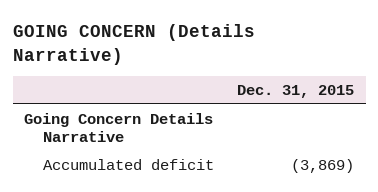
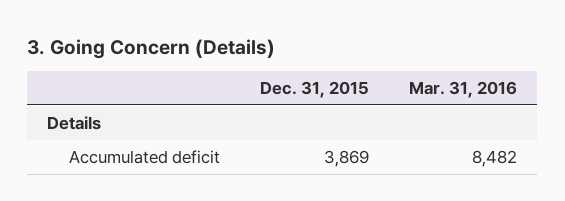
- GOING CONCERN (Details Narrative)
+ 3. Going Concern (Details)
- | Dec. 31, 2015
+ | Dec. 31, 2015 | Mar. 31, 2016
- Going Concern Details Narrative
- Accumulated deficit | (3,869)
+ Details
+ Accumulated deficit | 3,869 | 8,482

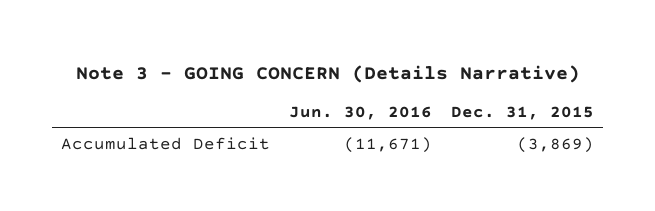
- 3. Going Concern (Details)
+ Note 3 - GOING CONCERN (Details Narrative)
- | Dec. 31, 2015 | Mar. 31, 2016
+ | Jun. 30, 2016 | Dec. 31, 2015
- Details
- Accumulated deficit | 3,869 | 8,482
+ Accumulated Deficit | (11,671) | (3,869)

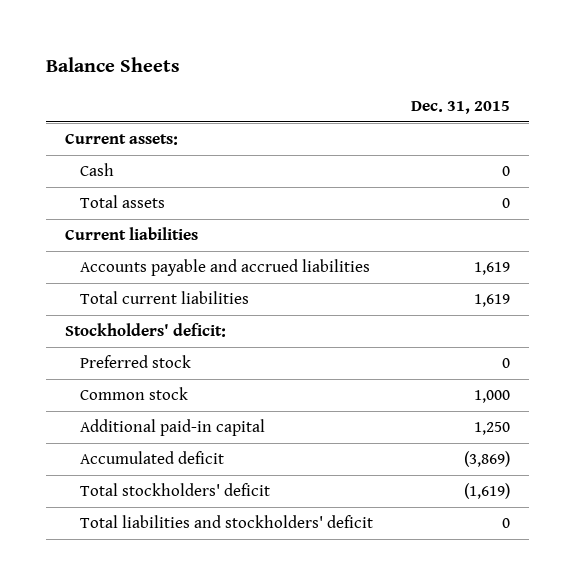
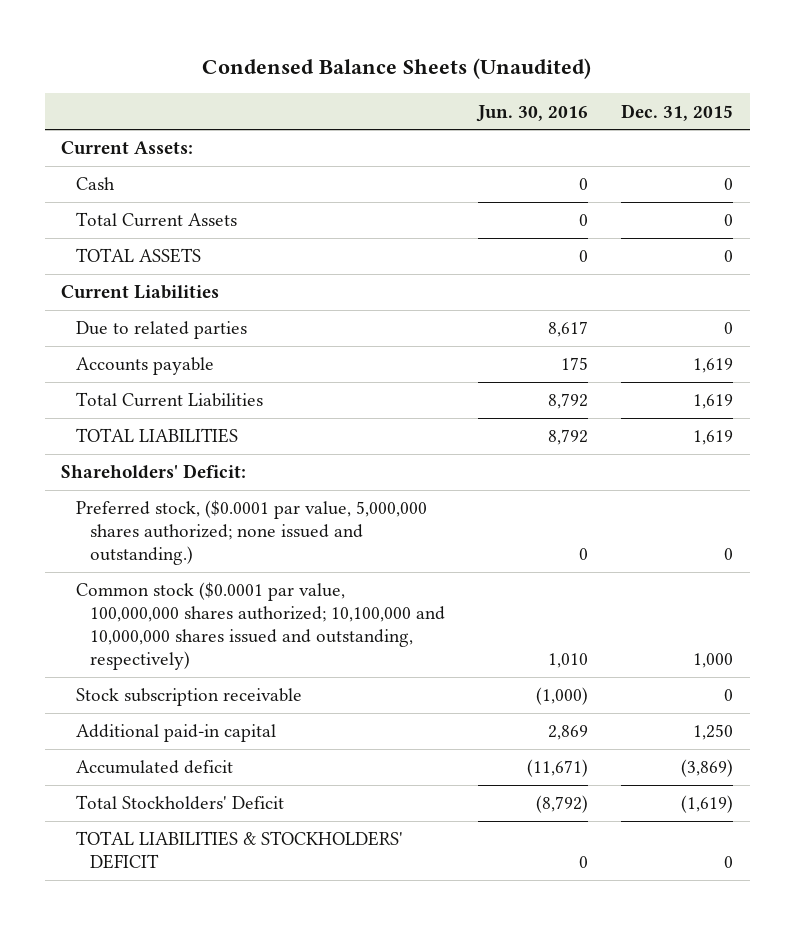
- Balance Sheets
+ Condensed Balance Sheets (Unaudited)
- | Dec. 31, 2015
+ | Jun. 30, 2016 | Dec. 31, 2015
- Current assets:
+ Current Assets:
- Total assets | 0
- Current liabilities
- Accounts payable and accrued liabilities | 1,619
- Total current liabilities | 1,619
- Stockholders' deficit:
- Preferred stock | 0
- Common stock | 1,000
+ Total Current Assets | 0 | 0
+ TOTAL ASSETS | 0 | 0
+ Current Liabilities
+ Due to related parties | 8,617 | 0
+ Accounts payable | 175 | 1,619
+ Total Current Liabilities | 8,792 | 1,619
+ TOTAL LIABILITIES | 8,792 | 1,619
+ Shareholders' Deficit:
+ Preferred stock, ($0.0001 par value, 5,000,000 shares authorized; none issued and outstanding.) | 0 | 0
+ Common stock ($0.0001 par value, 100,000,000 shares authorized; 10,100,000 and 10,000,000 shares issued and outstanding, respectively) | 1,010 | 1,000
+ Stock subscription receivable | (1,000) | 0
- Total stockholders' deficit | (1,619)
- Total liabilities and stockholders' deficit | 0
+ Total Stockholders' Deficit | (8,792) | (1,619)
+ TOTAL LIABILITIES & STOCKHOLDERS' DEFICIT | 0 | 0

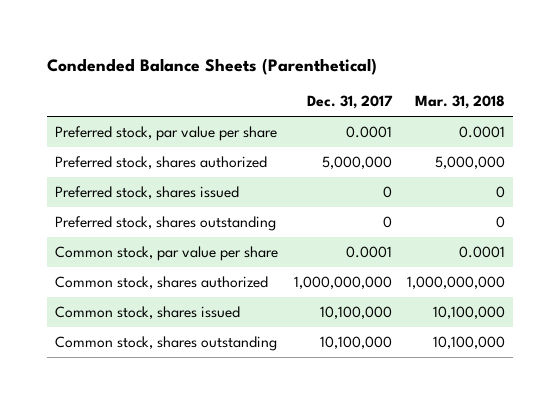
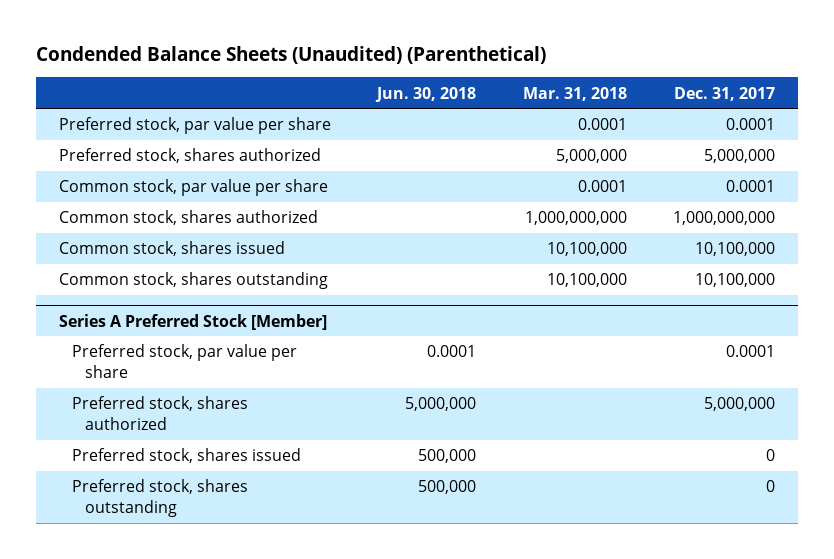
- Condended Balance Sheets (Parenthetical)
+ Condended Balance Sheets (Unaudited) (Parenthetical)
- | Dec. 31, 2017 | Mar. 31, 2018
+ | Jun. 30, 2018 | Mar. 31, 2018 | Dec. 31, 2017
- Preferred stock, shares issued | 0 | 0
- Preferred stock, shares outstanding | 0 | 0
+ Series A Preferred Stock [Member]
+ Preferred stock, par value per share | 0.0001 | | 0.0001
+ Preferred stock, shares authorized | 5,000,000 | | 5,000,000
+ Preferred stock, shares issued | 500,000 | | 0
+ Preferred stock, shares outstanding | 500,000 | | 0

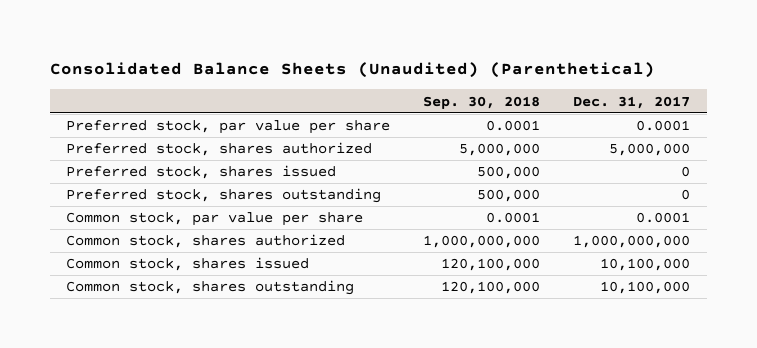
- Condended Balance Sheets (Unaudited) (Parenthetical)
+ Consolidated Balance Sheets (Unaudited) (Parenthetical)
- | Jun. 30, 2018 | Mar. 31, 2018 | Dec. 31, 2017
+ | Sep. 30, 2018 | Dec. 31, 2017
+ Preferred stock, shares issued | 500,000 | 0
+ Preferred stock, shares outstanding | 500,000 | 0
- Series A Preferred Stock [Member]
- Preferred stock, par value per share | 0.0001 | | 0.0001
- Preferred stock, shares authorized | 5,000,000 | | 5,000,000
- Preferred stock, shares issued | 500,000 | | 0
- Preferred stock, shares outstanding | 500,000 | | 0

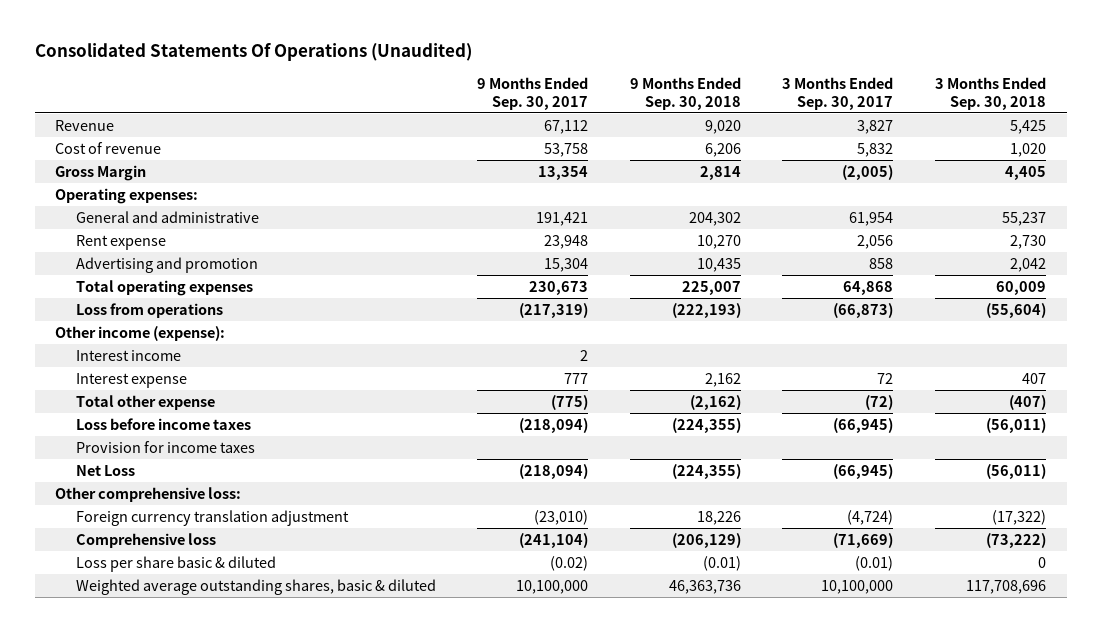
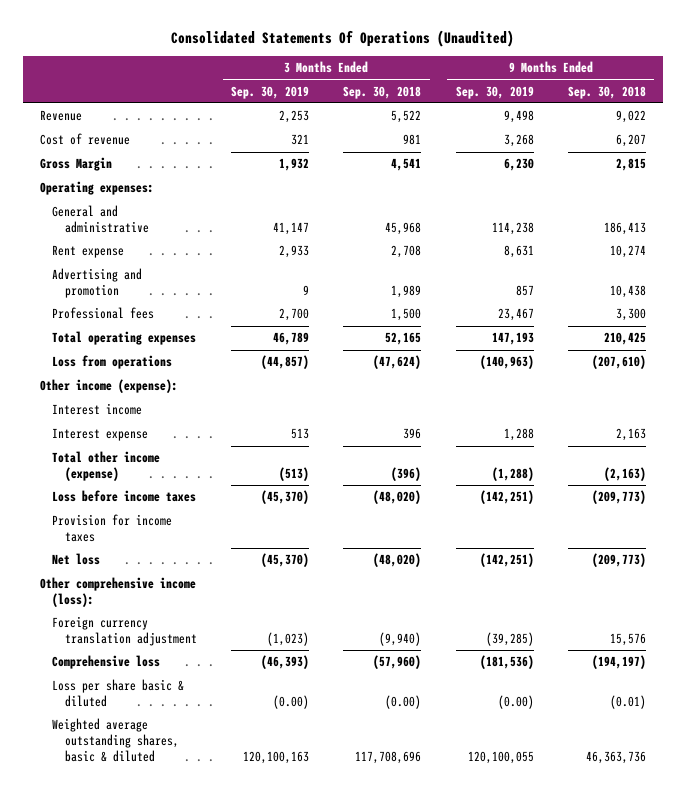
- | 9 Months Ended Sep. 30, 2017 | 9 Months Ended Sep. 30, 2018 | 3 Months Ended Sep. 30, 2017 | 3 Months Ended Sep. 30, 2018
+ | 3 Months Ended Sep. 30, 2019 | 3 Months Ended Sep. 30, 2018 | 9 Months Ended Sep. 30, 2019 | 9 Months Ended Sep. 30, 2018
- Revenue | 67,112 | 9,020 | 3,827 | 5,425
- Cost of revenue | 53,758 | 6,206 | 5,832 | 1,020
- Gross Margin | 13,354 | 2,814 | (2,005) | 4,405
+ Revenue | 2,253 | 5,522 | 9,498 | 9,022
+ Cost of revenue | 321 | 981 | 3,268 | 6,207
+ Gross Margin | 1,932 | 4,541 | 6,230 | 2,815
- General and administrative | 191,421 | 204,302 | 61,954 | 55,237
- Rent expense | 23,948 | 10,270 | 2,056 | 2,730
- Advertising and promotion | 15,304 | 10,435 | 858 | 2,042
- Total operating expenses | 230,673 | 225,007 | 64,868 | 60,009
- Loss from operations | (217,319) | (222,193) | (66,873) | (55,604)
+ General and administrative | 41,147 | 45,968 | 114,238 | 186,413
+ Rent expense | 2,933 | 2,708 | 8,631 | 10,274
+ Advertising and promotion | 9 | 1,989 | 857 | 10,438
+ Professional fees | 2,700 | 1,500 | 23,467 | 3,300
+ Total operating expenses | 46,789 | 52,165 | 147,193 | 210,425
+ Loss from operations | (44,857) | (47,624) | (140,963) | (207,610)
- Interest expense | 777 | 2,162 | 72 | 407
- Total other expense | (775) | (2,162) | (72) | (407)
- Loss before income taxes | (218,094) | (224,355) | (66,945) | (56,011)
+ Interest expense | 513 | 396 | 1,288 | 2,163
+ Total other income (expense) | (513) | (396) | (1,288) | (2,163)
+ Loss before income taxes | (45,370) | (48,020) | (142,251) | (209,773)
- Net Loss | (218,094) | (224,355) | (66,945) | (56,011)
- Other comprehensive loss:
- Foreign currency translation adjustment | (23,010) | 18,226 | (4,724) | (17,322)
- Comprehensive loss | (241,104) | (206,129) | (71,669) | (73,222)
- Loss per share basic & diluted | (0.02) | (0.01) | (0.01) | 0
+ Net loss | (45,370) | (48,020) | (142,251) | (209,773)
+ Other comprehensive income (loss):
+ Foreign currency translation adjustment | (1,023) | (9,940) | (39,285) | 15,576
+ Comprehensive loss | (46,393) | (57,960) | (181,536) | (194,197)
+ Loss per share basic & diluted | (0.00) | (0.00) | (0.00) | (0.01)

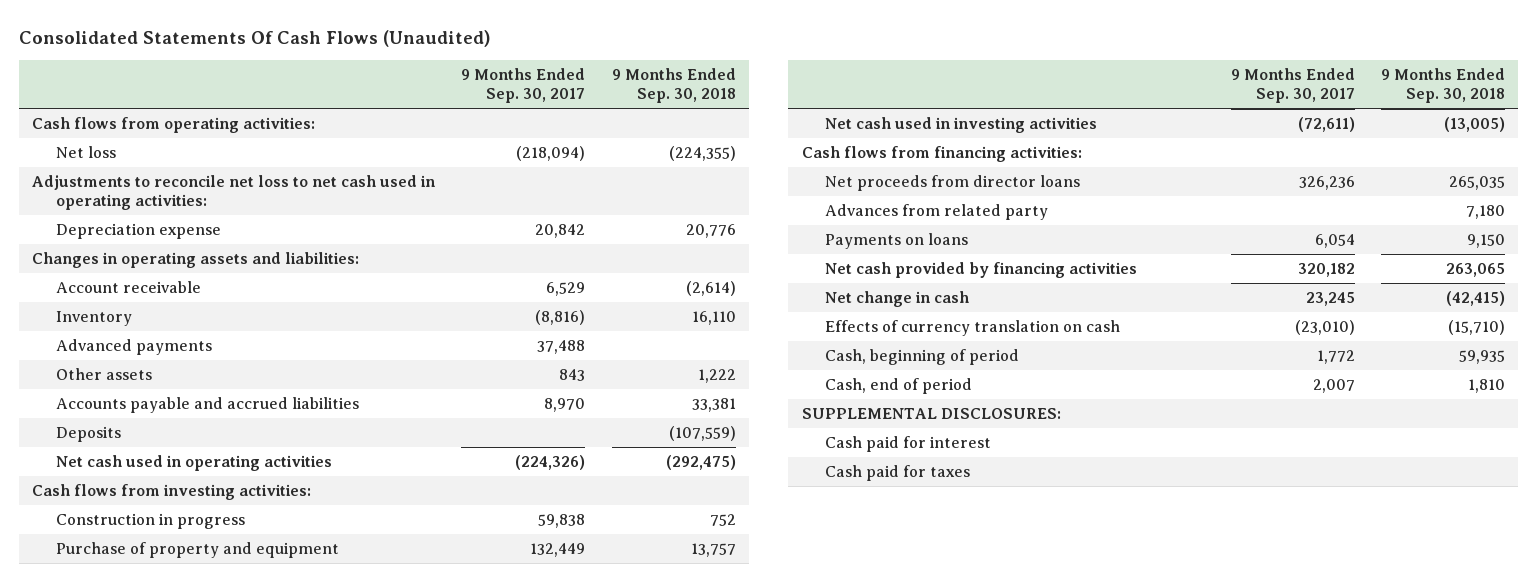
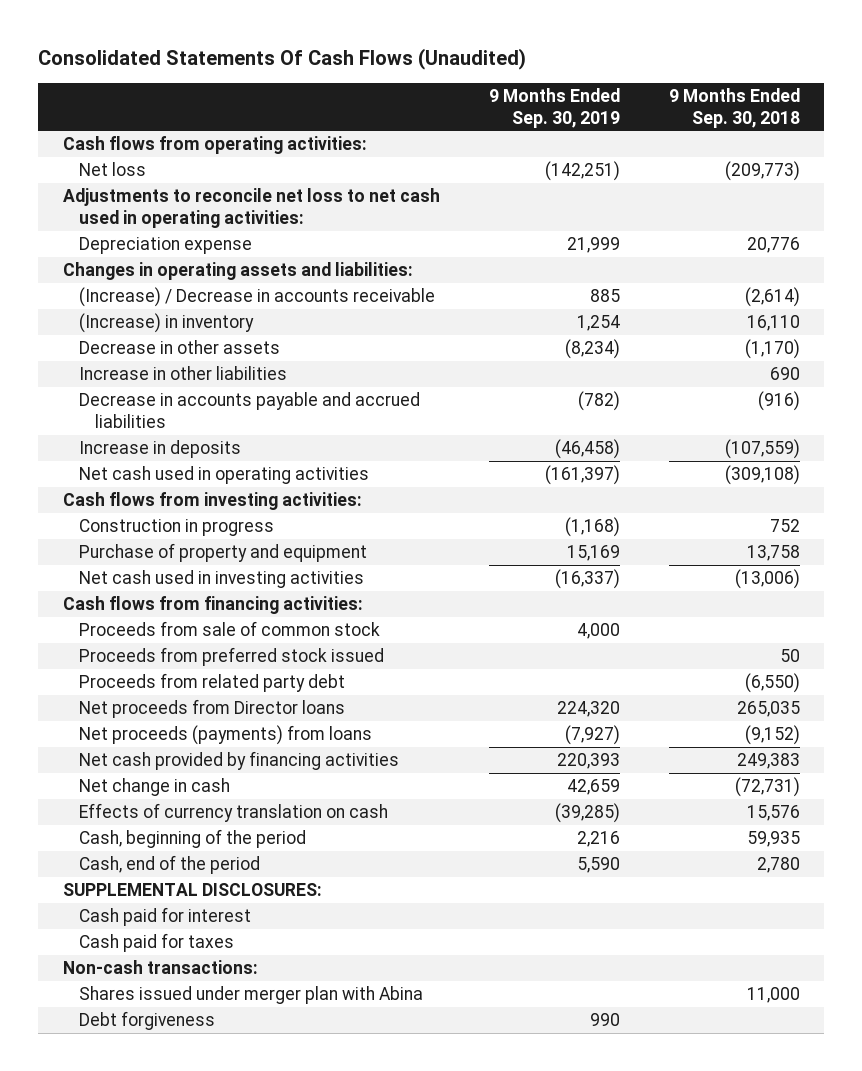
- | 9 Months Ended Sep. 30, 2017 | 9 Months Ended Sep. 30, 2018
+ | 9 Months Ended Sep. 30, 2019 | 9 Months Ended Sep. 30, 2018
- Net loss | (218,094) | (224,355)
+ Net loss | (142,251) | (209,773)
- Account receivable | 6,529 | (2,614)
- Inventory | (8,816) | 16,110
- Advanced payments | 37,488 |
- Other assets | 843 | 1,222
- Accounts payable and accrued liabilities | 8,970 | 33,381
- Deposits | | (107,559)
- Net cash used in operating activities | (224,326) | (292,475)
+ (Increase) / Decrease in accounts receivable | 885 | (2,614)
+ (Increase) in inventory | 1,254 | 16,110
+ Decrease in other assets | (8,234) | (1,170)
+ Increase in other liabilities | | 690
+ Decrease in accounts payable and accrued liabilities | (782) | (916)
+ Increase in deposits | (46,458) | (107,559)
+ Net cash used in operating activities | (161,397) | (309,108)
- Purchase of property and equipment | 132,449 | 13,757
- Net cash used in investing activities | (72,611) | (13,005)
+ Purchase of property and equipment | 15,169 | 13,758
+ Net cash used in investing activities | (16,337) | (13,006)
- Net proceeds from director loans | 326,236 | 265,035
- Advances from related party | | 7,180
- Payments on loans | 6,054 | 9,150
- Net cash provided by financing activities | 320,182 | 263,065
- Net change in cash | 23,245 | (42,415)
- Effects of currency translation on cash | (23,010) | (15,710)
- Cash, beginning of period | 1,772 | 59,935
- Cash, end of period | 2,007 | 1,810
+ Proceeds from sale of common stock | 4,000 |
+ Proceeds from preferred stock issued | | 50
+ Proceeds from related party debt | | (6,550)
+ Net proceeds from Director loans | 224,320 | 265,035
+ Net proceeds (payments) from loans | (7,927) | (9,152)
+ Net cash provided by financing activities | 220,393 | 249,383
+ Net change in cash | 42,659 | (72,731)
+ Effects of currency translation on cash | (39,285) | 15,576
+ Cash, beginning of the period | 2,216 | 59,935
+ Cash, end of the period | 5,590 | 2,780
+ Non-cash transactions:
+ Shares issued under merger plan with Abina | | 11,000
+ Debt forgiveness | 990 |

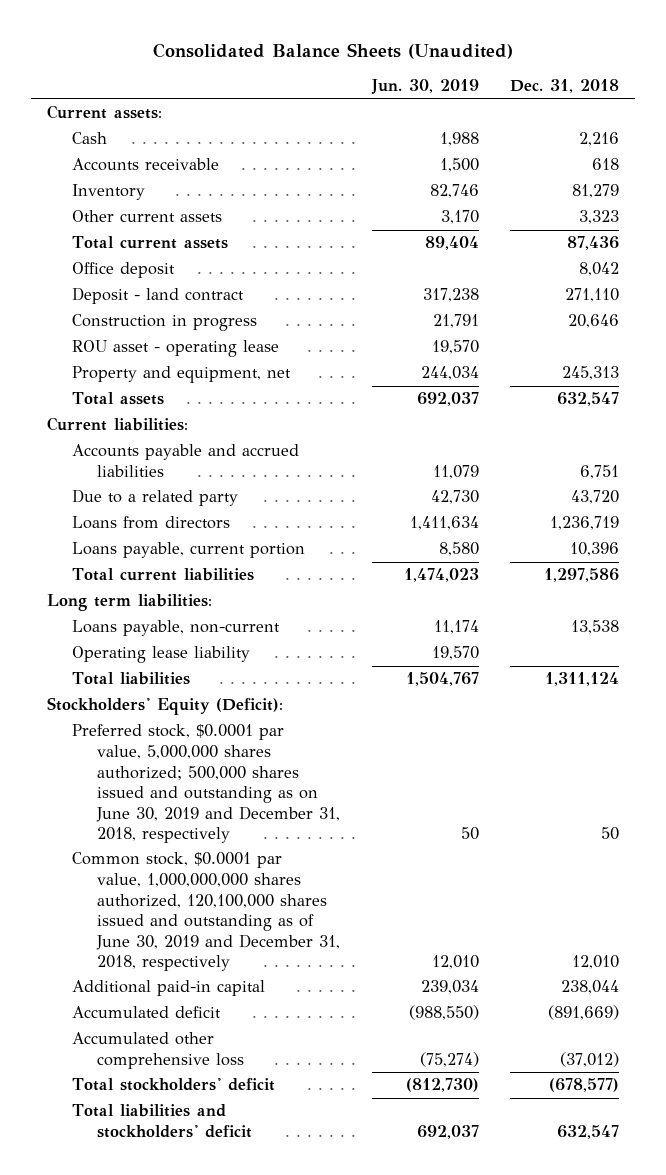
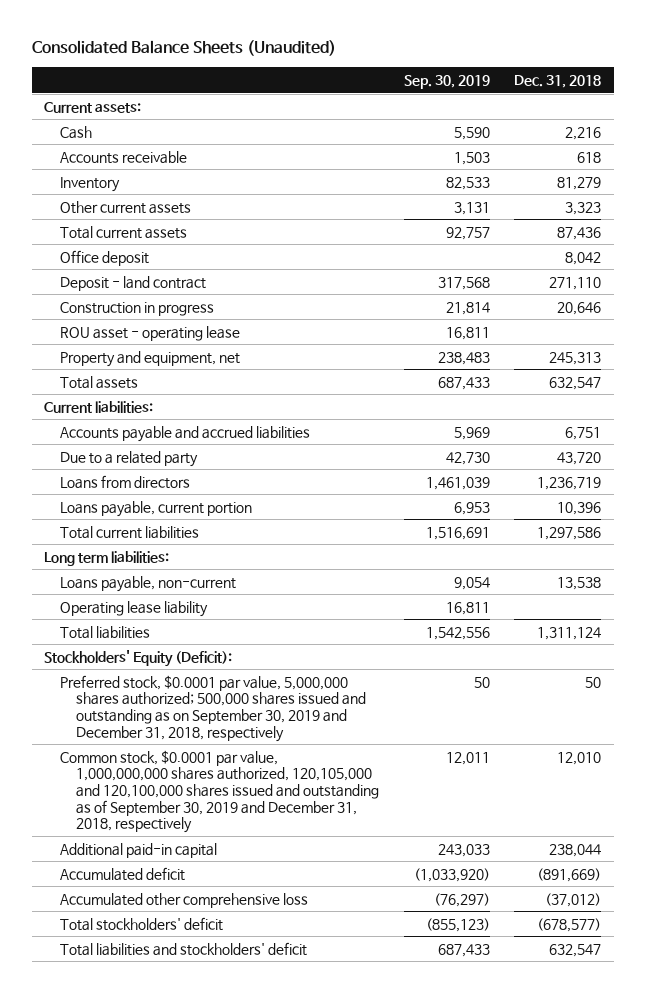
- | Jun. 30, 2019 | Dec. 31, 2018
+ | Sep. 30, 2019 | Dec. 31, 2018
- Preferred stock, $0.0001 par value, 5,000,000 shares authorized; 500,000 shares issued and outstanding as on June 30, 2019 and December 31, 2018, respectively | 50 | 50
- Common stock, $0.0001 par value, 1,000,000,000 shares authorized, 120,100,000 shares issued and outstanding as of June 30, 2019 and December 31, 2018, respectively | 12,010 | 12,010
+ Preferred stock, $0.0001 par value, 5,000,000 shares authorized; 500,000 shares issued and outstanding as on September 30, 2019 and December 31, 2018, respectively | 50 | 50
+ Common stock, $0.0001 par value, 1,000,000,000 shares authorized, 120,105,000 and 120,100,000 shares issued and outstanding as of September 30, 2019 and December 31, 2018, respectively | 12,011 | 12,010

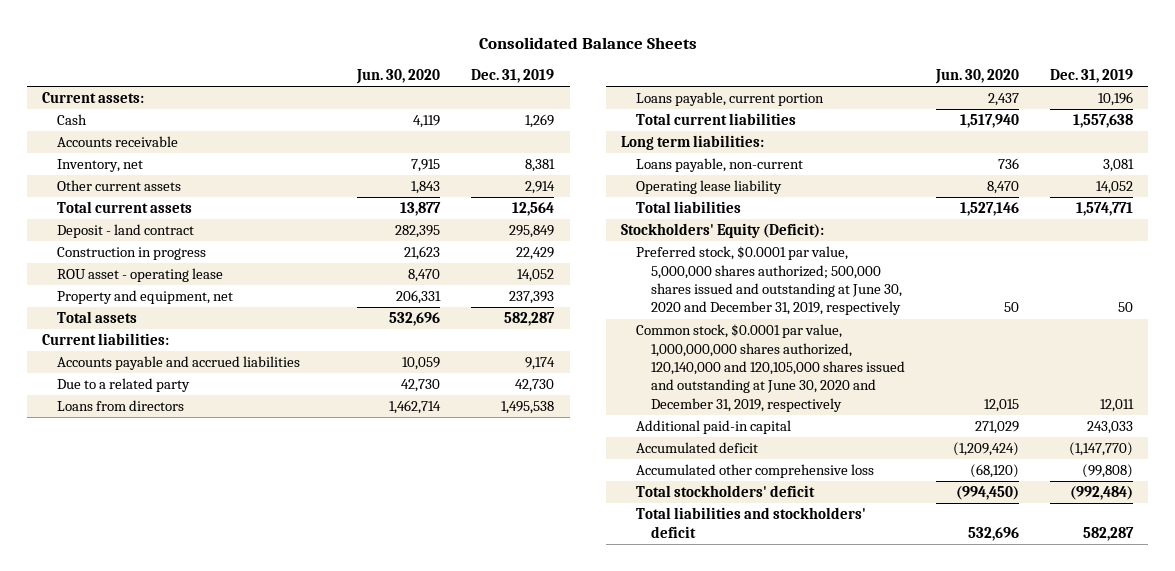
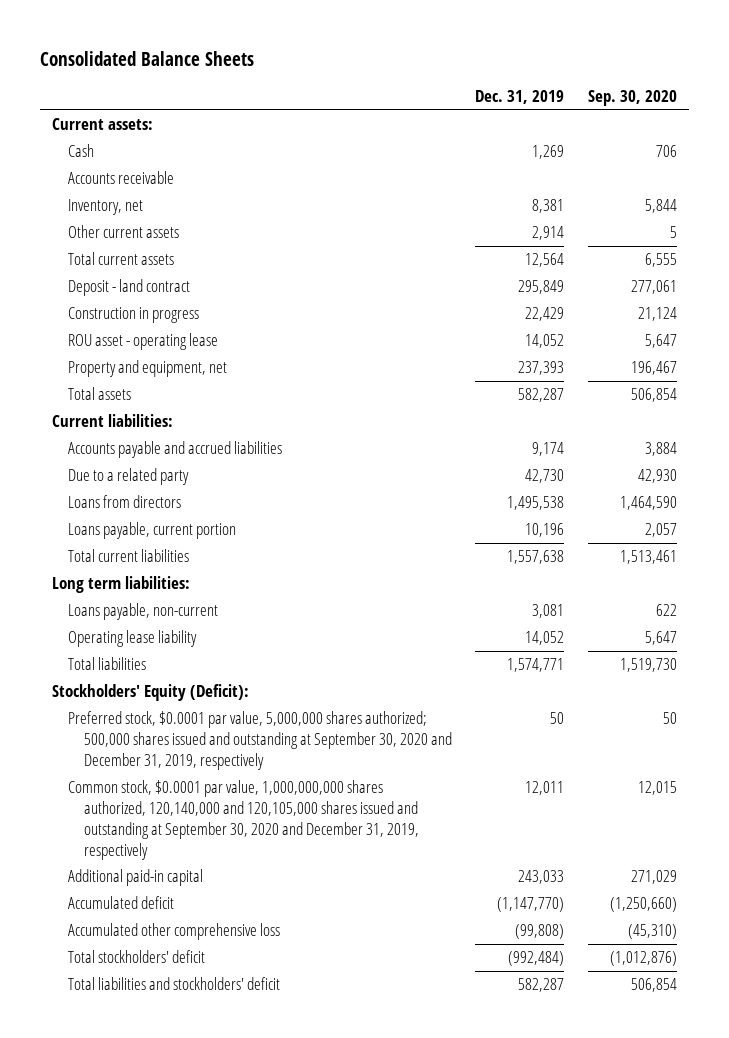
- | Jun. 30, 2020 | Dec. 31, 2019
+ | Dec. 31, 2019 | Sep. 30, 2020
- Preferred stock, $0.0001 par value, 5,000,000 shares authorized; 500,000 shares issued and outstanding at June 30, 2020 and December 31, 2019, respectively | 50 | 50
- Common stock, $0.0001 par value, 1,000,000,000 shares authorized, 120,140,000 and 120,105,000 shares issued and outstanding at June 30, 2020 and December 31, 2019, respectively | 12,015 | 12,011
+ Preferred stock, $0.0001 par value, 5,000,000 shares authorized; 500,000 shares issued and outstanding at September 30, 2020 and December 31, 2019, respectively | 50 | 50
+ Common stock, $0.0001 par value, 1,000,000,000 shares authorized, 120,140,000 and 120,105,000 shares issued and outstanding at September 30, 2020 and December 31, 2019, respectively | 12,011 | 12,015

